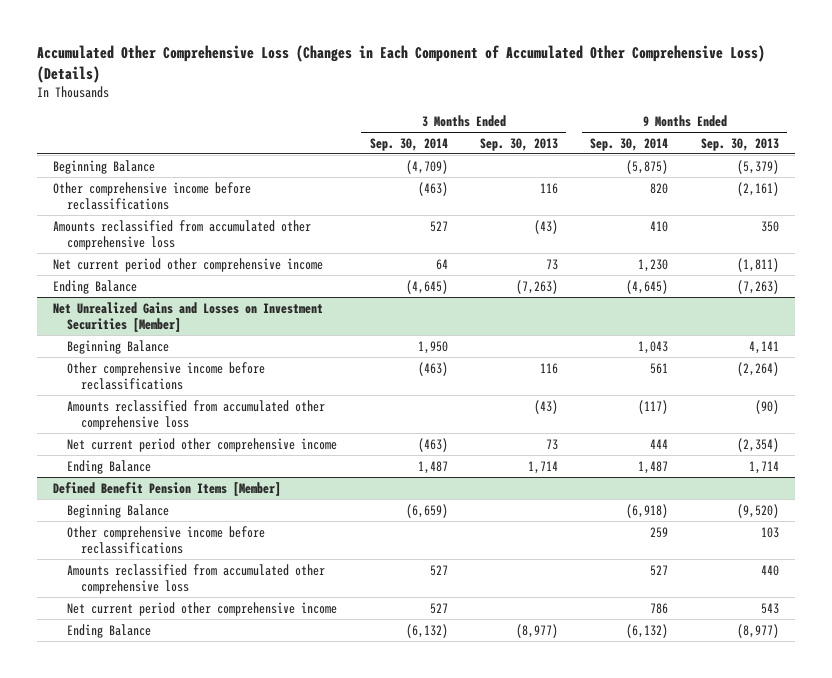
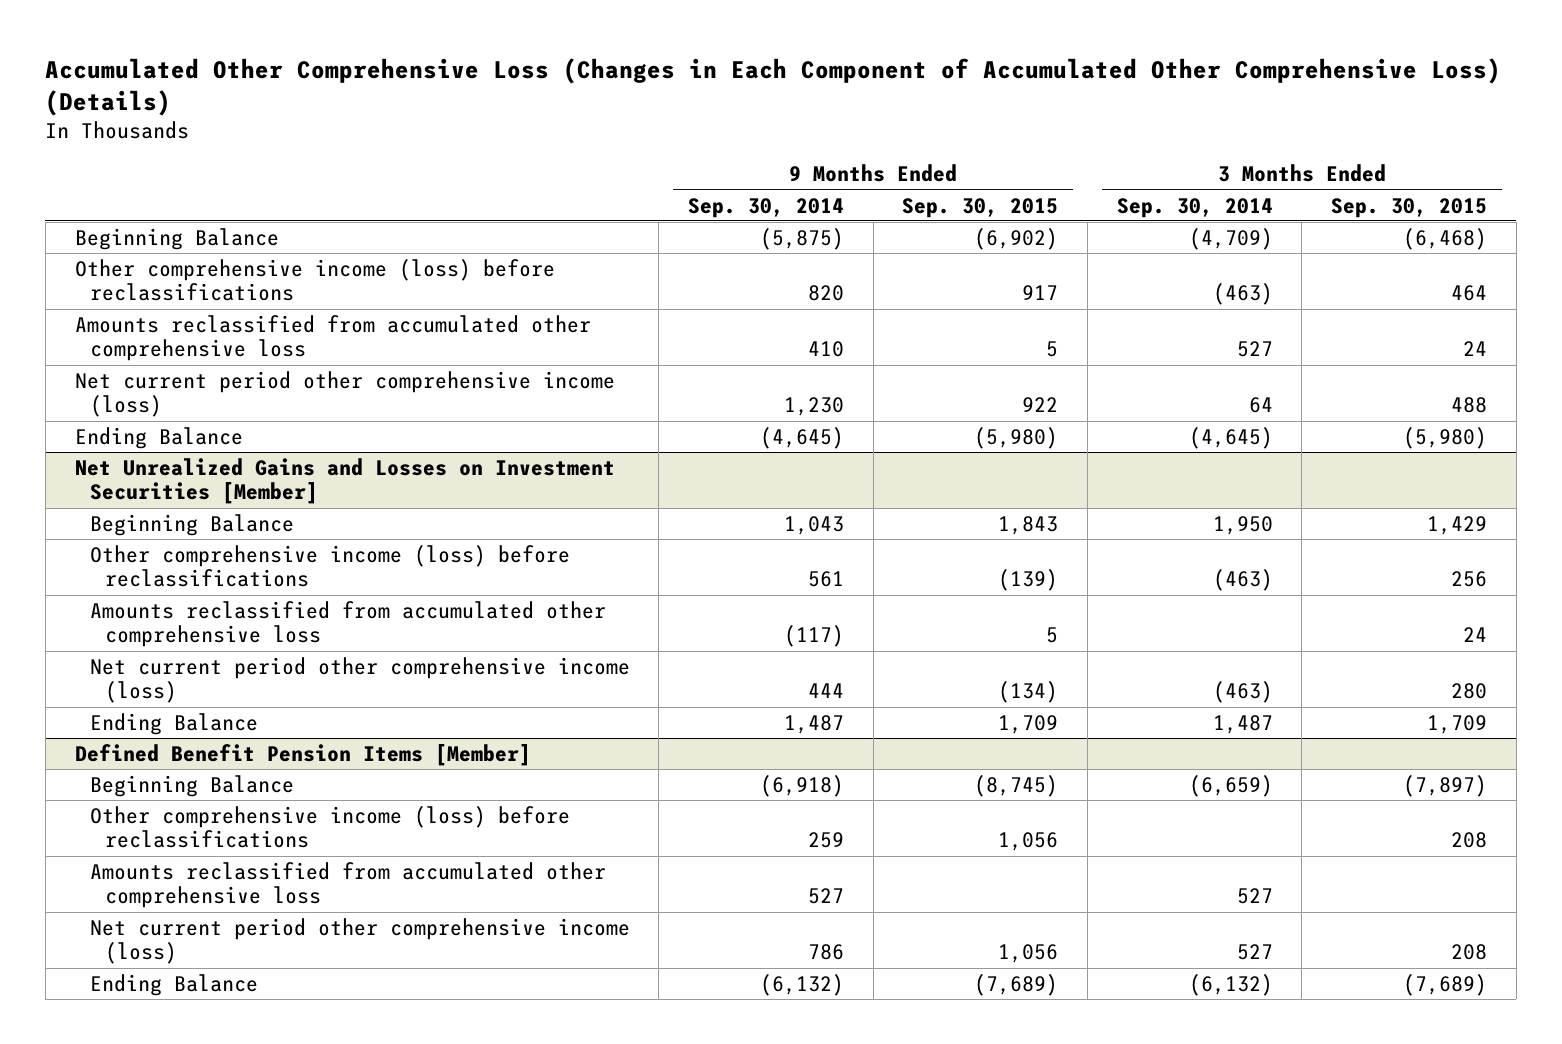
- | 3 Months Ended Sep. 30, 2014 | 3 Months Ended Sep. 30, 2013 | 9 Months Ended Sep. 30, 2014 | 9 Months Ended Sep. 30, 2013
+ | 9 Months Ended Sep. 30, 2014 | 9 Months Ended Sep. 30, 2015 | 3 Months Ended Sep. 30, 2014 | 3 Months Ended Sep. 30, 2015
- Other comprehensive income before reclassifications | (463) | 116 | 820 | (2,161)
+ Other comprehensive income (loss) before reclassifications | 820 | 917 | (463) | 464
- Net current period other comprehensive income | 64 | 73 | 1,230 | (1,811)
+ Net current period other comprehensive income (loss) | 1,230 | 922 | 64 | 488
@ Net Unrealized Gains and Losses on Investment Securities [Member]
- Other comprehensive income before reclassifications | (463) | 116 | 561 | (2,264)
+ Other comprehensive income (loss) before reclassifications | 561 | (139) | (463) | 256
- Net current period other comprehensive income | (463) | 73 | 444 | (2,354)
+ Net current period other comprehensive income (loss) | 444 | (134) | (463) | 280
@ Defined Benefit Pension Items [Member]
- Other comprehensive income before reclassifications | | | 259 | 103
+ Other comprehensive income (loss) before reclassifications | 259 | 1,056 | | 208
- Net current period other comprehensive income | 527 | | 786 | 543
+ Net current period other comprehensive income (loss) | 786 | 1,056 | 527 | 208

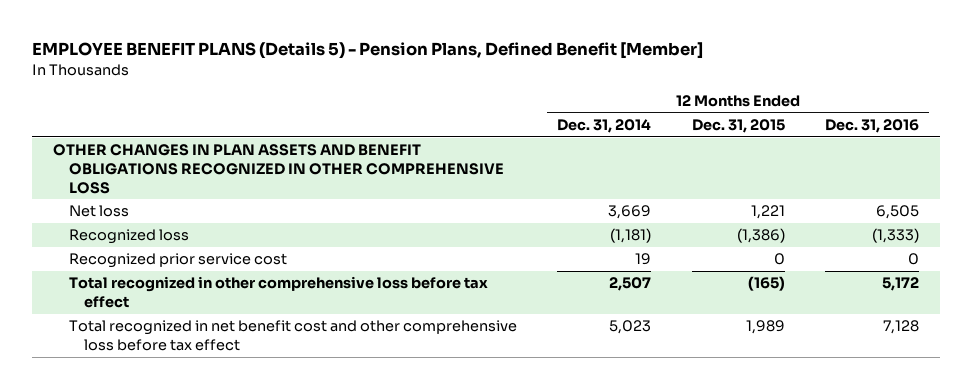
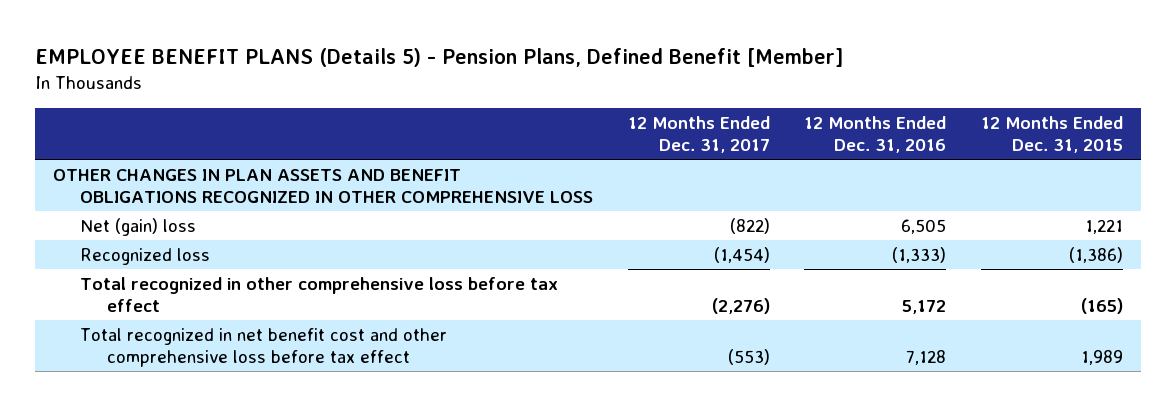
- | 12 Months Ended Dec. 31, 2014 | 12 Months Ended Dec. 31, 2015 | 12 Months Ended Dec. 31, 2016
+ | 12 Months Ended Dec. 31, 2017 | 12 Months Ended Dec. 31, 2016 | 12 Months Ended Dec. 31, 2015
- Net loss | 3,669 | 1,221 | 6,505
+ Net (gain) loss | (822) | 6,505 | 1,221
- Recognized prior service cost | 19 | 0 | 0

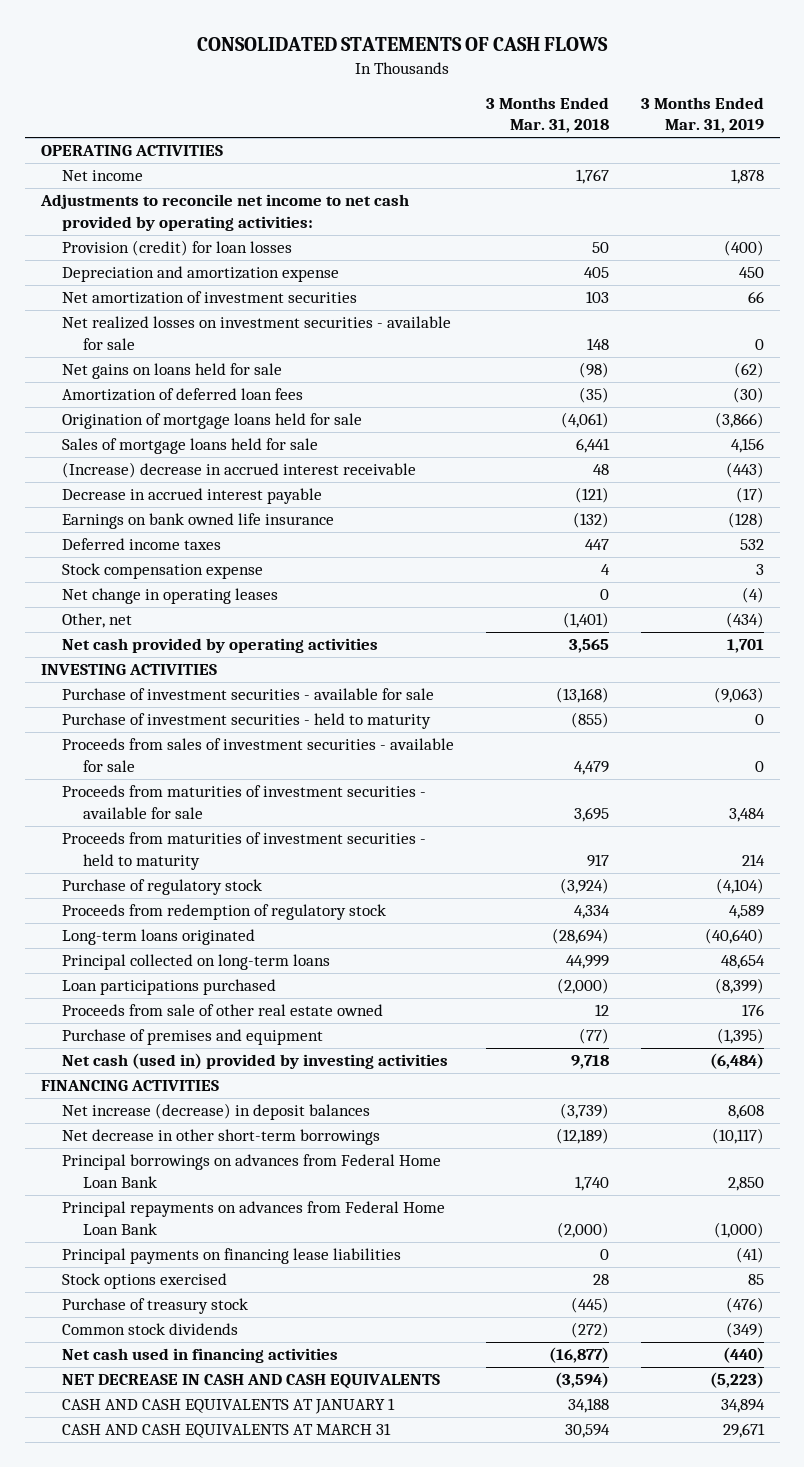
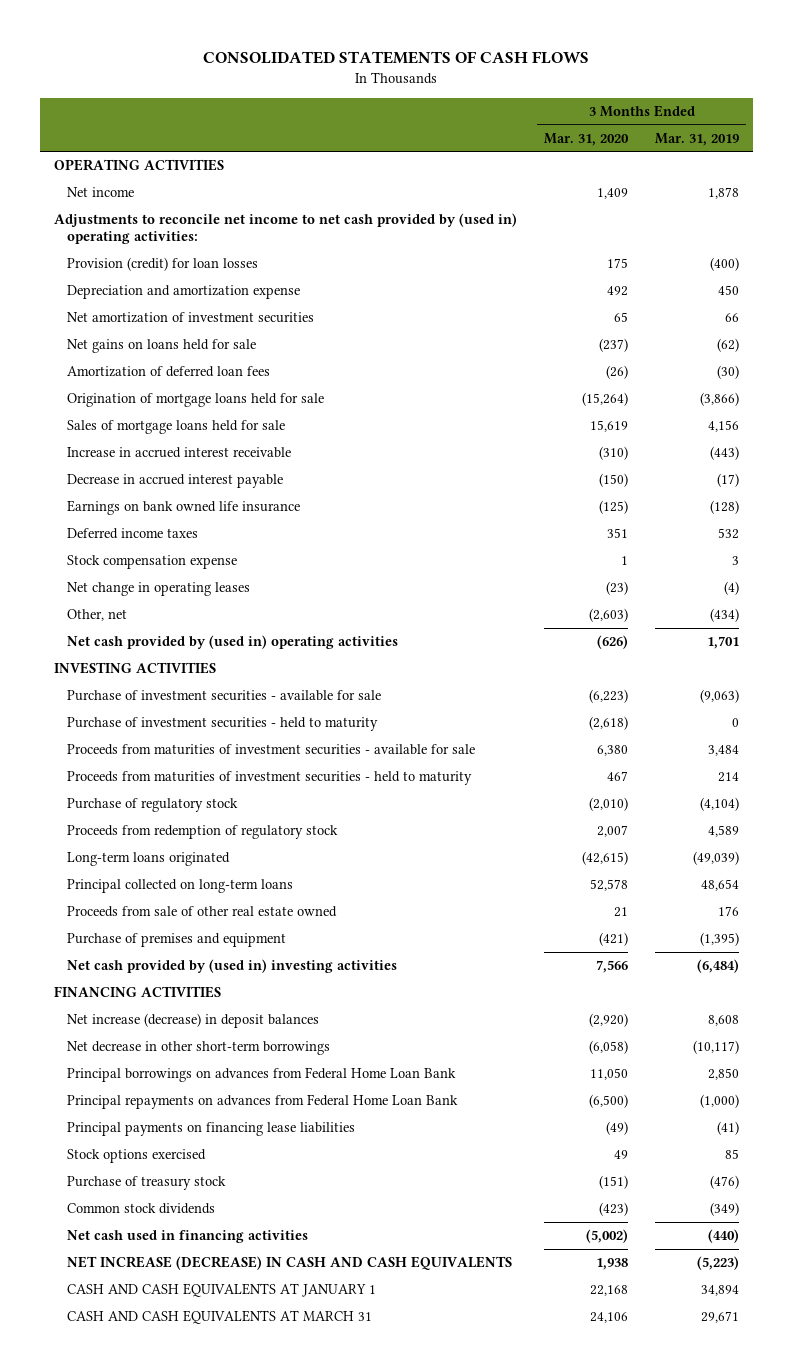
- | 3 Months Ended Mar. 31, 2018 | 3 Months Ended Mar. 31, 2019
+ | 3 Months Ended Mar. 31, 2020 | 3 Months Ended Mar. 31, 2019
- Adjustments to reconcile net income to net cash provided by operating activities:
+ Adjustments to reconcile net income to net cash provided by (used in) operating activities:
- Net realized losses on investment securities - available for sale | 148 | 0
- (Increase) decrease in accrued interest receivable | 48 | (443)
+ Increase in accrued interest receivable | (310) | (443)
- Net cash provided by operating activities | 3,565 | 1,701
+ Net cash provided by (used in) operating activities | (626) | 1,701
- Proceeds from sales of investment securities - available for sale | 4,479 | 0
- Long-term loans originated | (28,694) | (40,640)
+ Long-term loans originated | (42,615) | (49,039)
- Loan participations purchased | (2,000) | (8,399)
- Net cash (used in) provided by investing activities | 9,718 | (6,484)
+ Net cash provided by (used in) investing activities | 7,566 | (6,484)
- NET DECREASE IN CASH AND CASH EQUIVALENTS | (3,594) | (5,223)
+ NET INCREASE (DECREASE) IN CASH AND CASH EQUIVALENTS | 1,938 | (5,223)

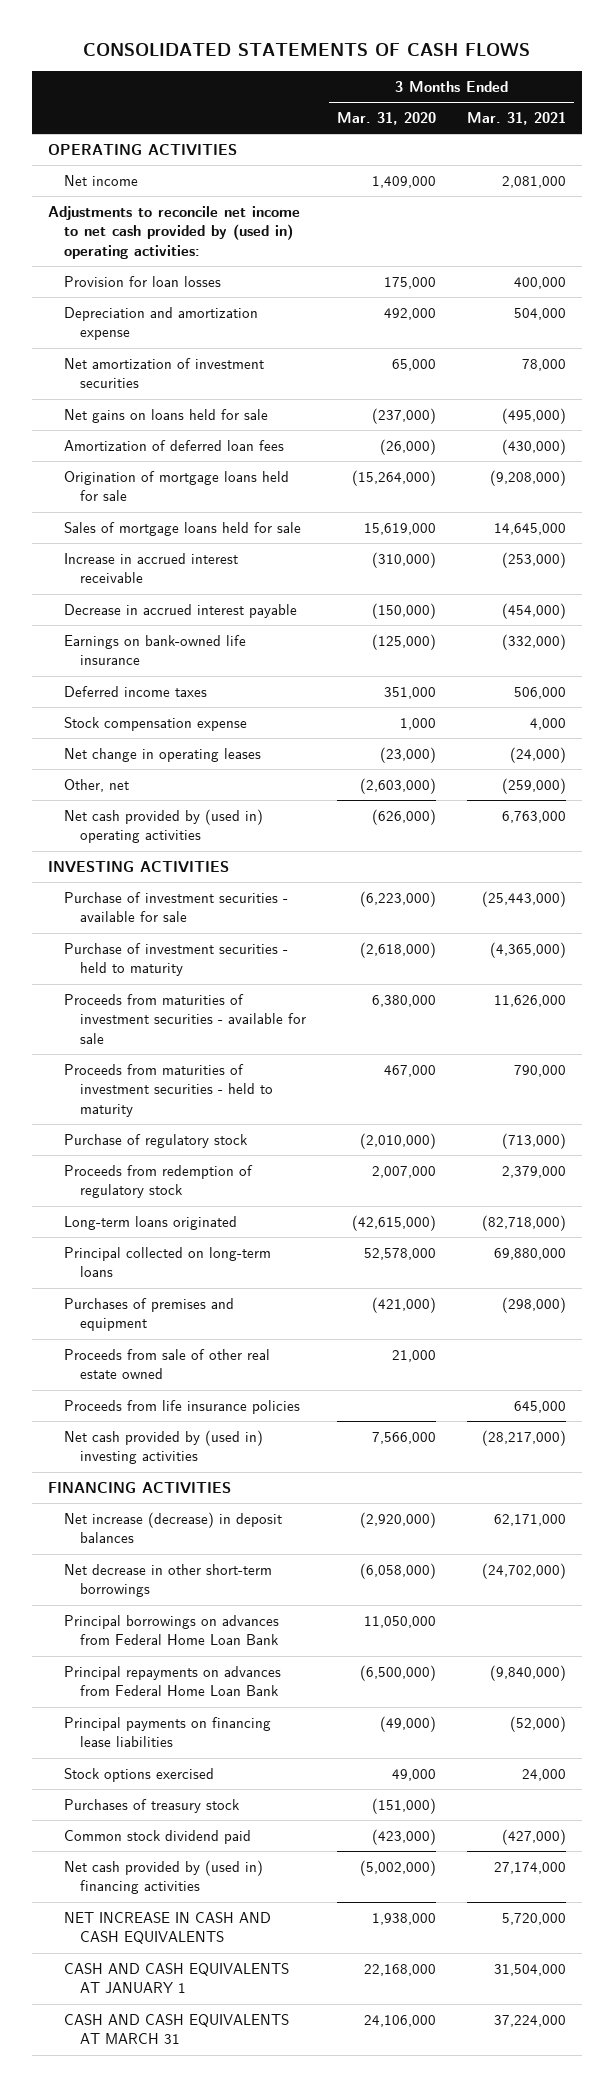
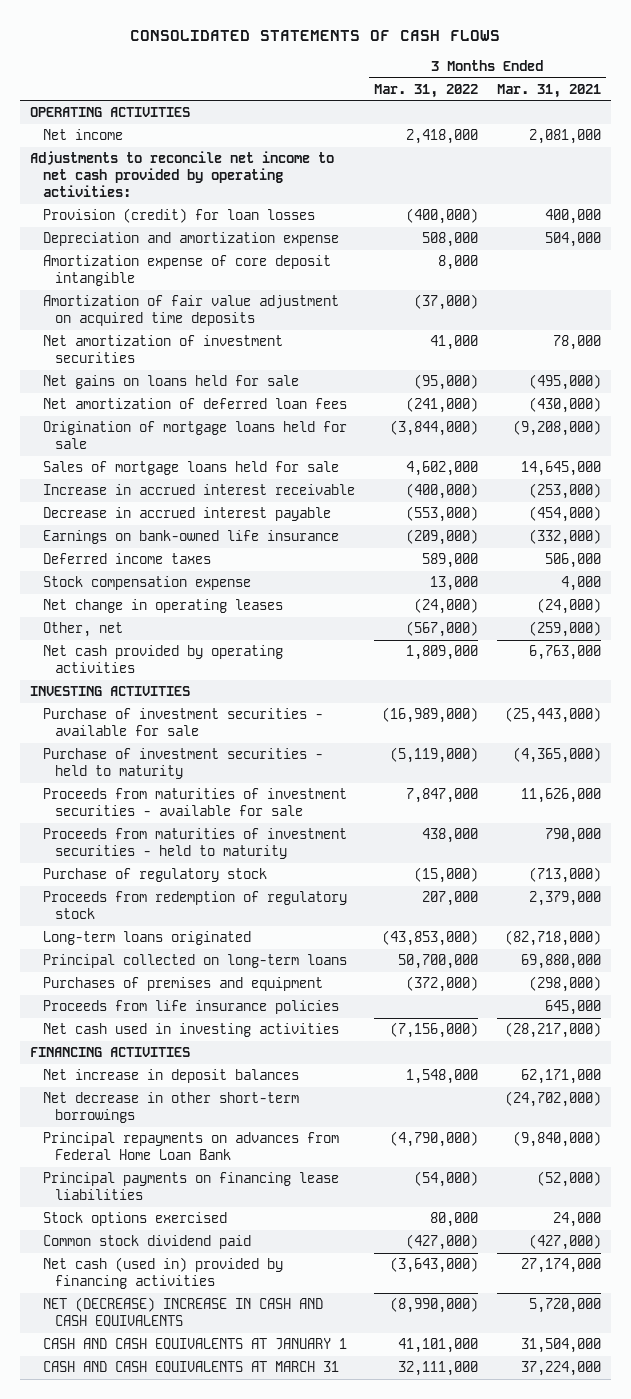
- | 3 Months Ended Mar. 31, 2020 | 3 Months Ended Mar. 31, 2021
+ | 3 Months Ended Mar. 31, 2022 | 3 Months Ended Mar. 31, 2021
- Adjustments to reconcile net income to net cash provided by (used in) operating activities:
- Provision for loan losses | 175,000 | 400,000
+ Adjustments to reconcile net income to net cash provided by operating activities:
+ Provision (credit) for loan losses | (400,000) | 400,000
+ Amortization expense of core deposit intangible | 8,000 |
+ Amortization of fair value adjustment on acquired time deposits | (37,000) |
- Amortization of deferred loan fees | (26,000) | (430,000)
+ Net amortization of deferred loan fees | (241,000) | (430,000)
- Net cash provided by (used in) operating activities | (626,000) | 6,763,000
+ Net cash provided by operating activities | 1,809,000 | 6,763,000
- Proceeds from sale of other real estate owned | 21,000 |
- Net cash provided by (used in) investing activities | 7,566,000 | (28,217,000)
+ Net cash used in investing activities | (7,156,000) | (28,217,000)
- Net increase (decrease) in deposit balances | (2,920,000) | 62,171,000
+ Net increase in deposit balances | 1,548,000 | 62,171,000
- Principal borrowings on advances from Federal Home Loan Bank | 11,050,000 |
- Purchases of treasury stock | (151,000) |
- Net cash provided by (used in) financing activities | (5,002,000) | 27,174,000
- NET INCREASE IN CASH AND CASH EQUIVALENTS | 1,938,000 | 5,720,000
+ Net cash (used in) provided by financing activities | (3,643,000) | 27,174,000
+ NET (DECREASE) INCREASE IN CASH AND CASH EQUIVALENTS | (8,990,000) | 5,720,000

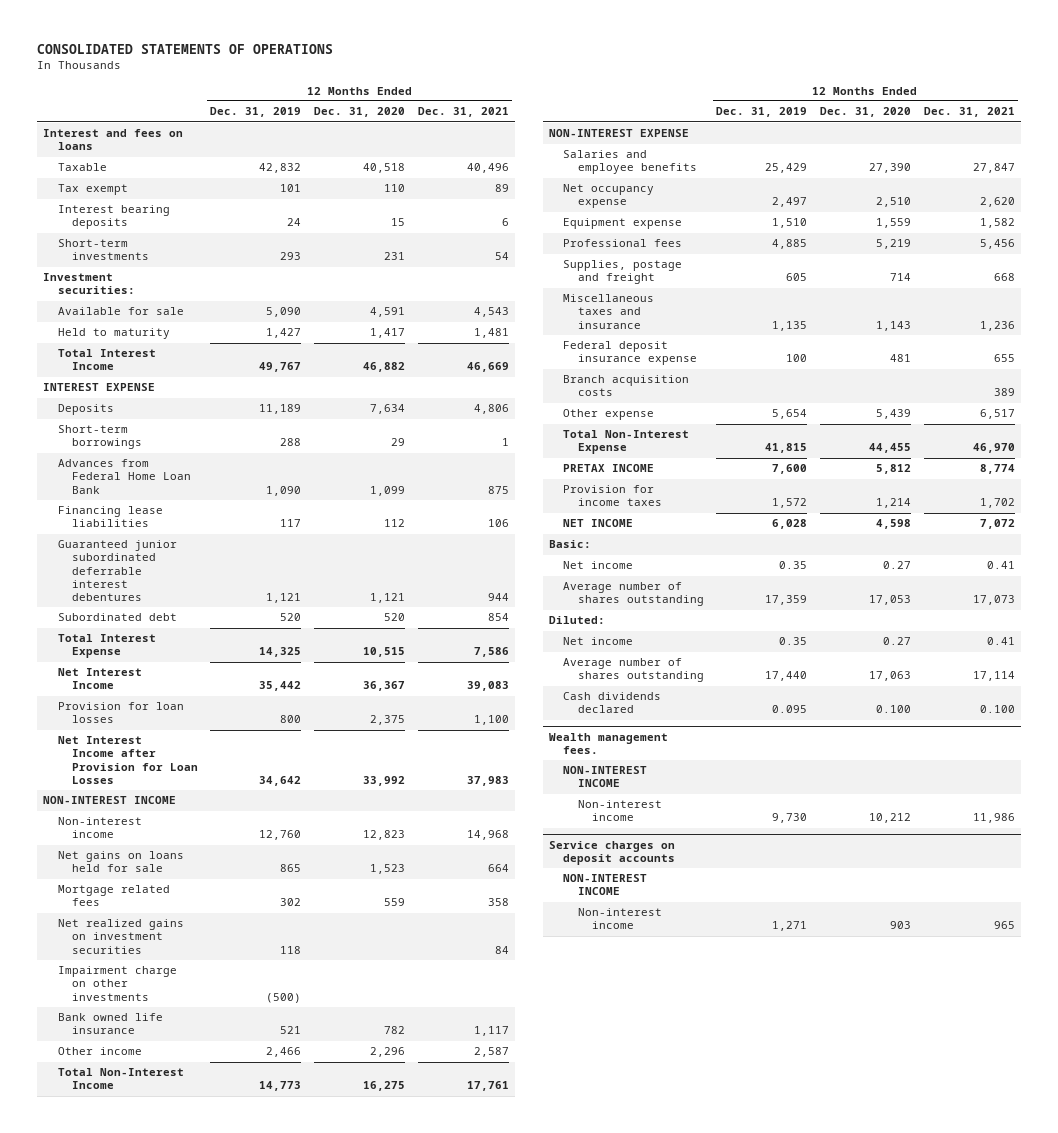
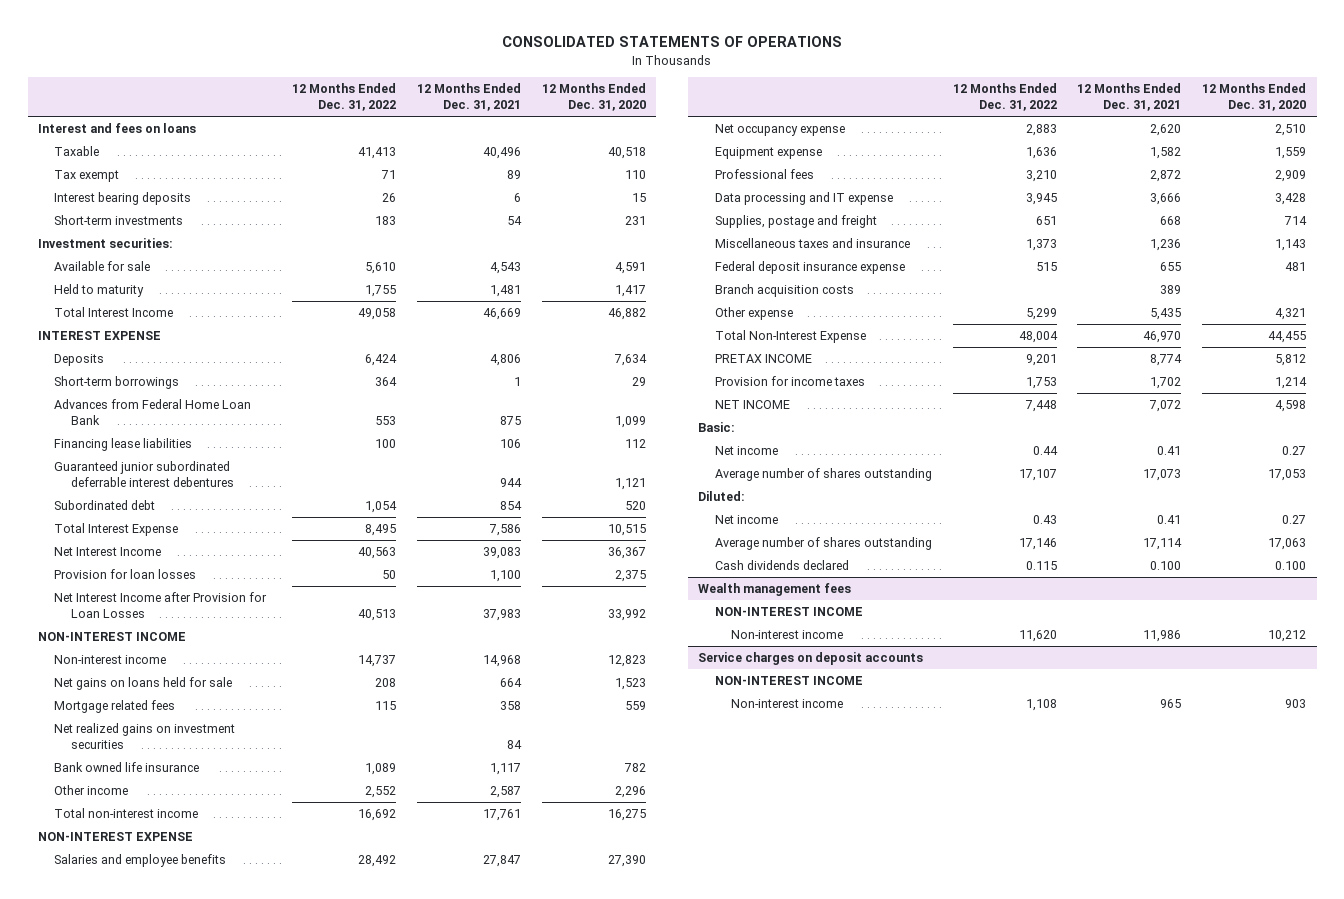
- | 12 Months Ended Dec. 31, 2019 | 12 Months Ended Dec. 31, 2020 | 12 Months Ended Dec. 31, 2021
+ | 12 Months Ended Dec. 31, 2022 | 12 Months Ended Dec. 31, 2021 | 12 Months Ended Dec. 31, 2020
- Impairment charge on other investments | (500) | |
- Total Non-Interest Income | 14,773 | 16,275 | 17,761
+ Total non-interest income | 16,692 | 17,761 | 16,275
- Professional fees | 4,885 | 5,219 | 5,456
+ Professional fees | 3,210 | 2,872 | 2,909
+ Data processing and IT expense | 3,945 | 3,666 | 3,428
- Other expense | 5,654 | 5,439 | 6,517
+ Other expense | 5,299 | 5,435 | 4,321
- Wealth management fees.
+ Wealth management fees

